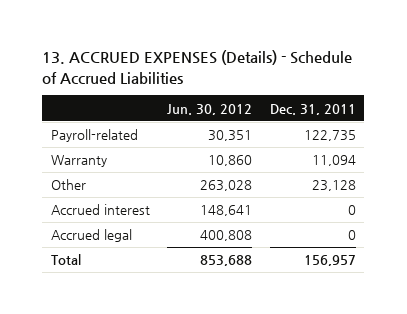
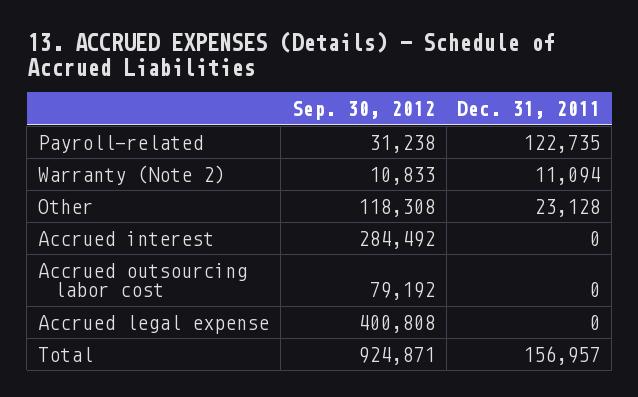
- | Jun. 30, 2012 | Dec. 31, 2011
+ | Sep. 30, 2012 | Dec. 31, 2011
- Warranty | 10,860 | 11,094
+ Warranty (Note 2) | 10,833 | 11,094
- Accrued legal | 400,808 | 0
+ Accrued outsourcing labor cost | 79,192 | 0
+ Accrued legal expense | 400,808 | 0

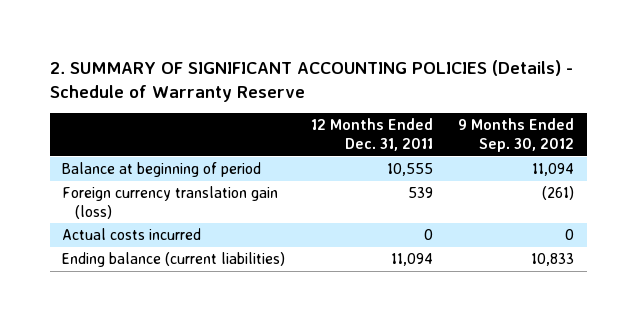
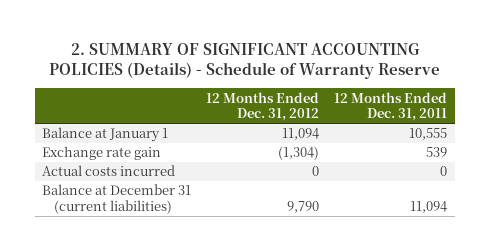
- | 12 Months Ended Dec. 31, 2011 | 9 Months Ended Sep. 30, 2012
+ | 12 Months Ended Dec. 31, 2012 | 12 Months Ended Dec. 31, 2011
- Balance at beginning of period | 10,555 | 11,094
- Foreign currency translation gain (loss) | 539 | (261)
+ Balance at January 1 | 11,094 | 10,555
+ Exchange rate gain | (1,304) | 539
- Ending balance (current liabilities) | 11,094 | 10,833
+ Balance at December 31 (current liabilities) | 9,790 | 11,094

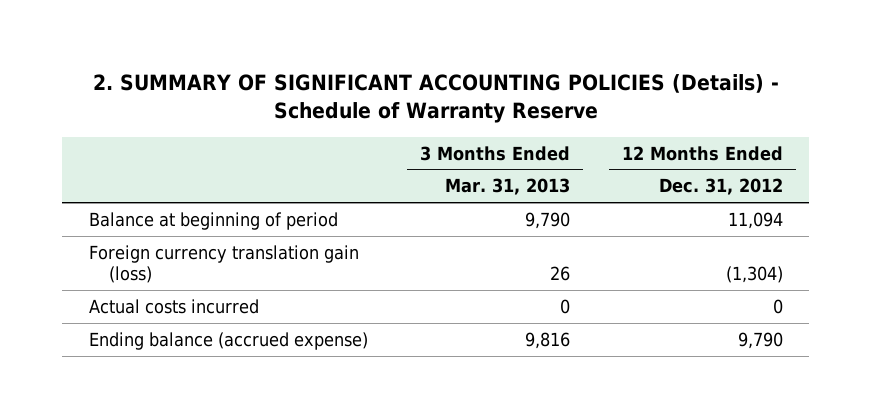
- | 12 Months Ended Dec. 31, 2012 | 12 Months Ended Dec. 31, 2011
+ | 3 Months Ended Mar. 31, 2013 | 12 Months Ended Dec. 31, 2012
- Balance at January 1 | 11,094 | 10,555
- Exchange rate gain | (1,304) | 539
+ Balance at beginning of period | 9,790 | 11,094
+ Foreign currency translation gain (loss) | 26 | (1,304)
- Balance at December 31 (current liabilities) | 9,790 | 11,094
+ Ending balance (accrued expense) | 9,816 | 9,790

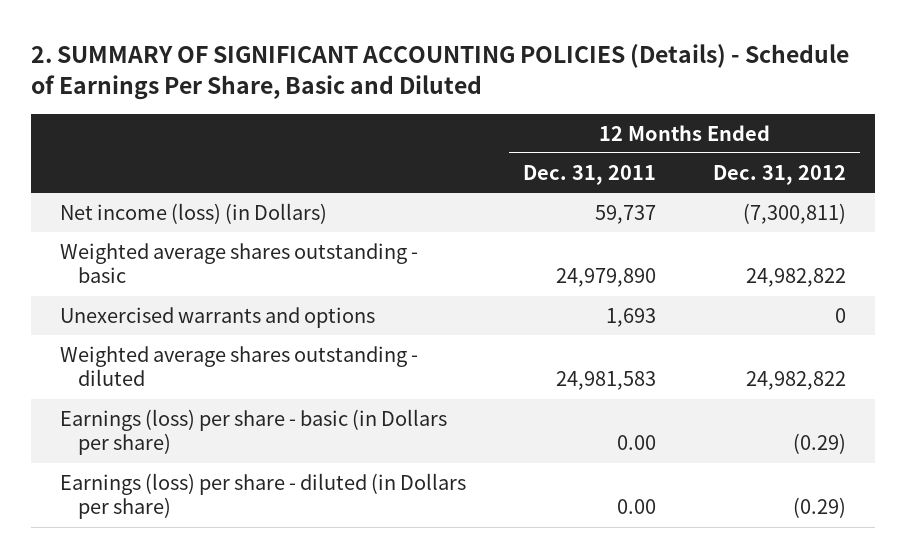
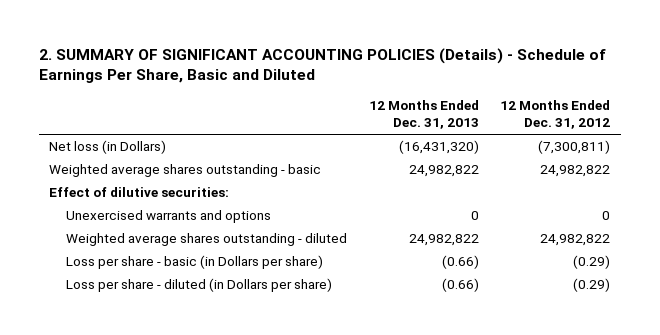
- | 12 Months Ended Dec. 31, 2011 | 12 Months Ended Dec. 31, 2012
+ | 12 Months Ended Dec. 31, 2013 | 12 Months Ended Dec. 31, 2012
- Net income (loss) (in Dollars) | 59,737 | (7,300,811)
+ Net loss (in Dollars) | (16,431,320) | (7,300,811)
+ Effect of dilutive securities:
- Earnings (loss) per share - basic (in Dollars per share) | 0.00 | (0.29)
- Earnings (loss) per share - diluted (in Dollars per share) | 0.00 | (0.29)
+ Loss per share - basic (in Dollars per share) | (0.66) | (0.29)
+ Loss per share - diluted (in Dollars per share) | (0.66) | (0.29)

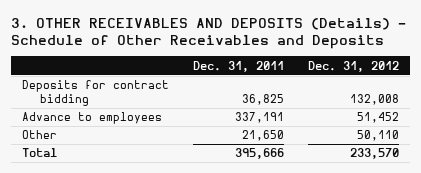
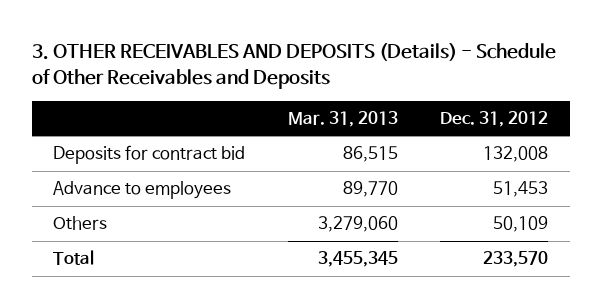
- | Dec. 31, 2011 | Dec. 31, 2012
+ | Mar. 31, 2013 | Dec. 31, 2012
- Deposits for contract bidding | 36,825 | 132,008
- Advance to employees | 337,191 | 51,452
- Other | 21,650 | 50,110
+ Deposits for contract bid | 86,515 | 132,008
+ Advance to employees | 89,770 | 51,453
+ Others | 3,279,060 | 50,109

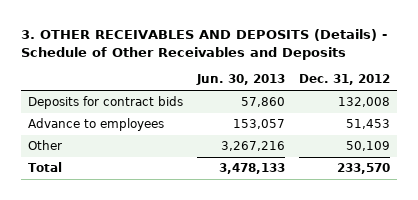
- | Mar. 31, 2013 | Dec. 31, 2012
+ | Jun. 30, 2013 | Dec. 31, 2012
- Deposits for contract bid | 86,515 | 132,008
+ Deposits for contract bids | 57,860 | 132,008
- Others | 3,279,060 | 50,109
+ Other | 3,267,216 | 50,109

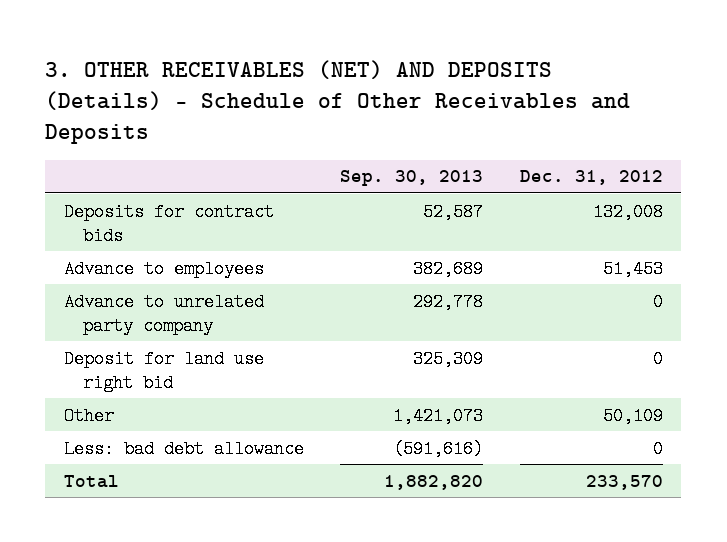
- 3. OTHER RECEIVABLES AND DEPOSITS (Details) - Schedule of Other Receivables and Deposits
+ 3. OTHER RECEIVABLES (NET) AND DEPOSITS (Details) - Schedule of Other Receivables and Deposits
- | Jun. 30, 2013 | Dec. 31, 2012
+ | Sep. 30, 2013 | Dec. 31, 2012
+ Advance to unrelated party company | 292,778 | 0
+ Deposit for land use right bid | 325,309 | 0
+ Less: bad debt allowance | (591,616) | 0

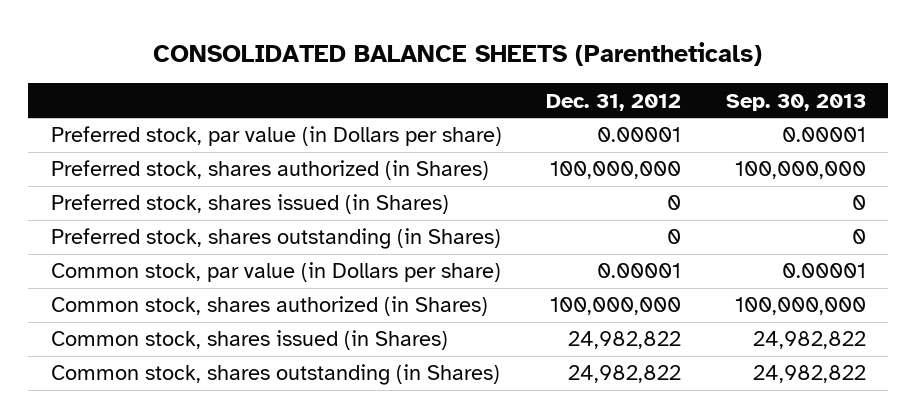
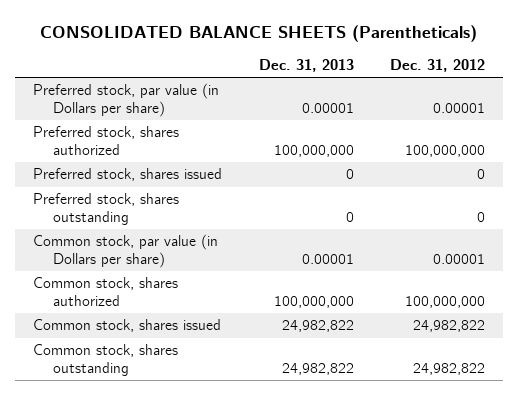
- | Dec. 31, 2012 | Sep. 30, 2013
+ | Dec. 31, 2013 | Dec. 31, 2012
- Preferred stock, shares authorized (in Shares) | 100,000,000 | 100,000,000
- Preferred stock, shares issued (in Shares) | 0 | 0
- Preferred stock, shares outstanding (in Shares) | 0 | 0
+ Preferred stock, shares authorized | 100,000,000 | 100,000,000
+ Preferred stock, shares issued | 0 | 0
+ Preferred stock, shares outstanding | 0 | 0
- Common stock, shares authorized (in Shares) | 100,000,000 | 100,000,000
- Common stock, shares issued (in Shares) | 24,982,822 | 24,982,822
- Common stock, shares outstanding (in Shares) | 24,982,822 | 24,982,822
+ Common stock, shares authorized | 100,000,000 | 100,000,000
+ Common stock, shares issued | 24,982,822 | 24,982,822
+ Common stock, shares outstanding | 24,982,822 | 24,982,822

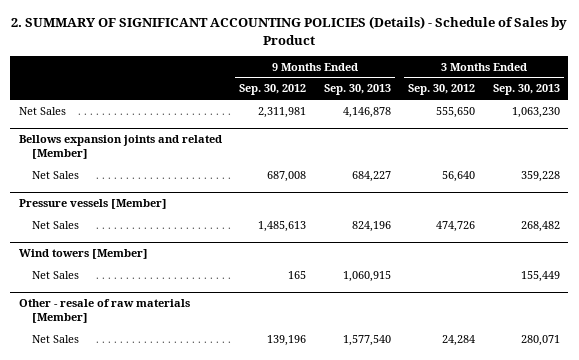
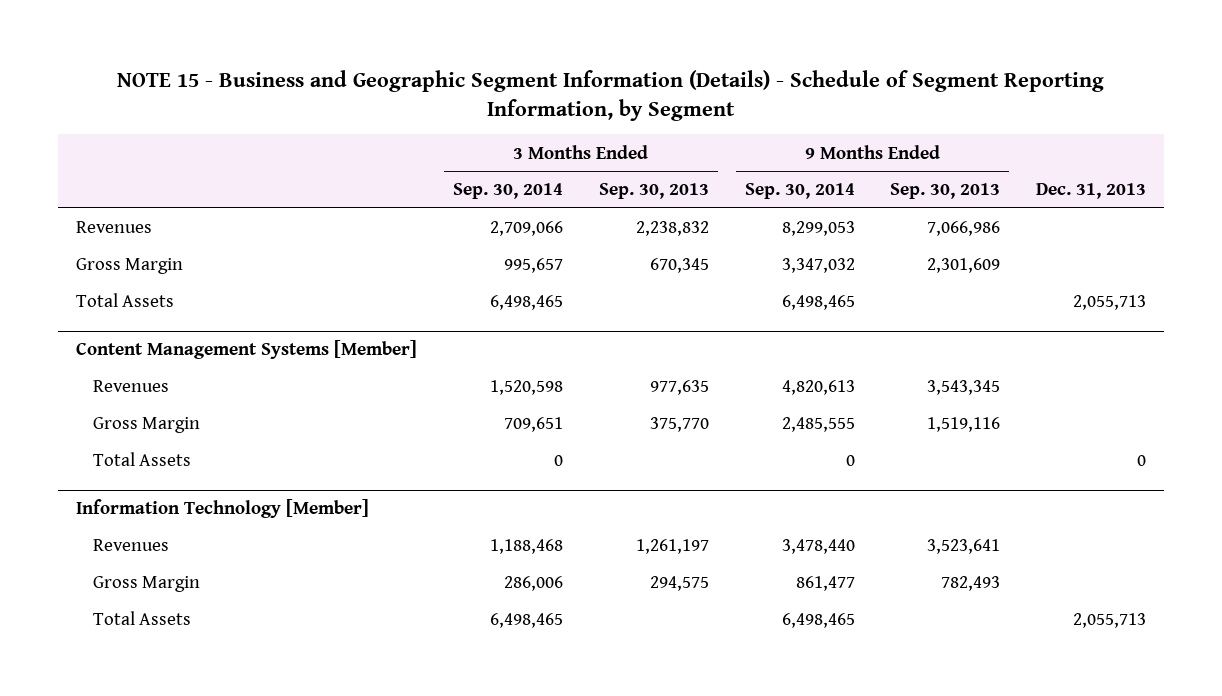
- 2. SUMMARY OF SIGNIFICANT ACCOUNTING POLICIES (Details) - Schedule of Sales by Product
+ NOTE 15 - Business and Geographic Segment Information (Details) - Schedule of Segment Reporting Information, by Segment
- | 9 Months Ended Sep. 30, 2012 | 9 Months Ended Sep. 30, 2013 | 3 Months Ended Sep. 30, 2012 | 3 Months Ended Sep. 30, 2013
+ | 3 Months Ended Sep. 30, 2014 | 3 Months Ended Sep. 30, 2013 | 9 Months Ended Sep. 30, 2014 | 9 Months Ended Sep. 30, 2013 | Dec. 31, 2013
- Net Sales | 2,311,981 | 4,146,878 | 555,650 | 1,063,230
- Bellows expansion joints and related [Member]
- Net Sales | 687,008 | 684,227 | 56,640 | 359,228
- Pressure vessels [Member]
- Net Sales | 1,485,613 | 824,196 | 474,726 | 268,482
- Wind towers [Member]
- Net Sales | 165 | 1,060,915 | | 155,449
- Other - resale of raw materials [Member]
- Net Sales | 139,196 | 1,577,540 | 24,284 | 280,071
+ Revenues | 2,709,066 | 2,238,832 | 8,299,053 | 7,066,986 |
+ Gross Margin | 995,657 | 670,345 | 3,347,032 | 2,301,609 |
+ Total Assets | 6,498,465 | | 6,498,465 | | 2,055,713
+ Content Management Systems [Member]
+ Revenues | 1,520,598 | 977,635 | 4,820,613 | 3,543,345 |
+ Gross Margin | 709,651 | 375,770 | 2,485,555 | 1,519,116 |
+ Total Assets | 0 | | 0 | | 0
+ Information Technology [Member]
+ Revenues | 1,188,468 | 1,261,197 | 3,478,440 | 3,523,641 |
+ Gross Margin | 286,006 | 294,575 | 861,477 | 782,493 |
+ Total Assets | 6,498,465 | | 6,498,465 | | 2,055,713

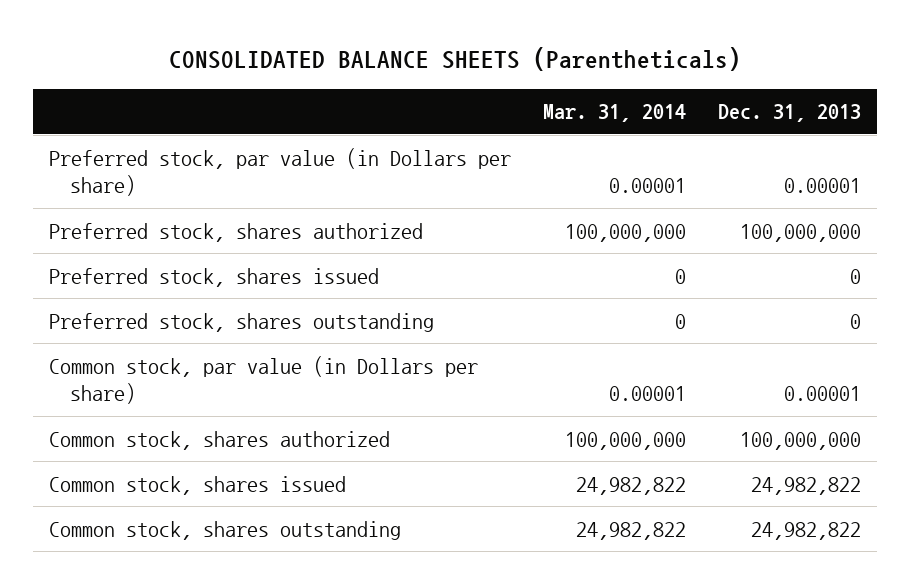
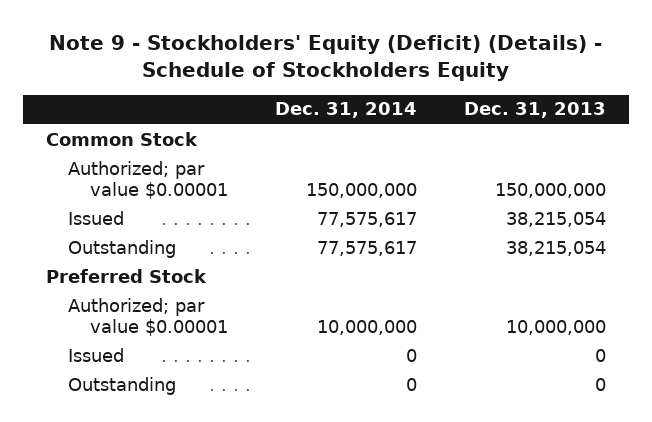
- CONSOLIDATED BALANCE SHEETS (Parentheticals)
+ Note 9 - Stockholders' Equity (Deficit) (Details) - Schedule of Stockholders Equity
- | Mar. 31, 2014 | Dec. 31, 2013
+ | Dec. 31, 2014 | Dec. 31, 2013
- Preferred stock, par value (in Dollars per share) | 0.00001 | 0.00001
- Preferred stock, shares authorized | 100,000,000 | 100,000,000
- Preferred stock, shares issued | 0 | 0
- Preferred stock, shares outstanding | 0 | 0
- Common stock, par value (in Dollars per share) | 0.00001 | 0.00001
- Common stock, shares authorized | 100,000,000 | 100,000,000
- Common stock, shares issued | 24,982,822 | 24,982,822
- Common stock, shares outstanding | 24,982,822 | 24,982,822
+ Common Stock
+ Authorized; par value $0.00001 | 150,000,000 | 150,000,000
+ Issued | 77,575,617 | 38,215,054
+ Outstanding | 77,575,617 | 38,215,054
+ Preferred Stock
+ Authorized; par value $0.00001 | 10,000,000 | 10,000,000
+ Issued | 0 | 0
+ Outstanding | 0 | 0

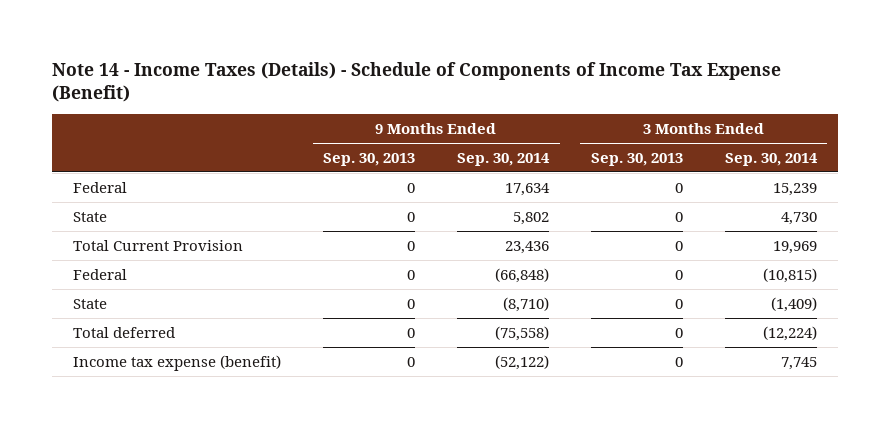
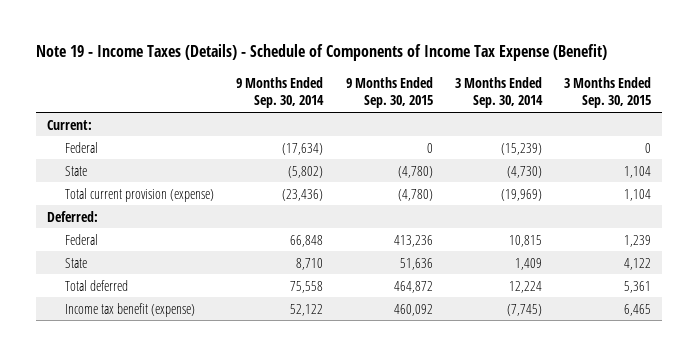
- Note 14 - Income Taxes (Details) - Schedule of Components of Income Tax Expense (Benefit)
+ Note 19 - Income Taxes (Details) - Schedule of Components of Income Tax Expense (Benefit)
- | 9 Months Ended Sep. 30, 2013 | 9 Months Ended Sep. 30, 2014 | 3 Months Ended Sep. 30, 2013 | 3 Months Ended Sep. 30, 2014
+ | 9 Months Ended Sep. 30, 2014 | 9 Months Ended Sep. 30, 2015 | 3 Months Ended Sep. 30, 2014 | 3 Months Ended Sep. 30, 2015
- Federal | 0 | 17,634 | 0 | 15,239
- State | 0 | 5,802 | 0 | 4,730
- Total Current Provision | 0 | 23,436 | 0 | 19,969
- Federal | 0 | (66,848) | 0 | (10,815)
- State | 0 | (8,710) | 0 | (1,409)
- Total deferred | 0 | (75,558) | 0 | (12,224)
- Income tax expense (benefit) | 0 | (52,122) | 0 | 7,745
+ Current:
+ Federal | (17,634) | 0 | (15,239) | 0
+ State | (5,802) | (4,780) | (4,730) | 1,104
+ Total current provision (expense) | (23,436) | (4,780) | (19,969) | 1,104
+ Deferred:
+ Federal | 66,848 | 413,236 | 10,815 | 1,239
+ State | 8,710 | 51,636 | 1,409 | 4,122
+ Total deferred | 75,558 | 464,872 | 12,224 | 5,361
+ Income tax benefit (expense) | 52,122 | 460,092 | (7,745) | 6,465

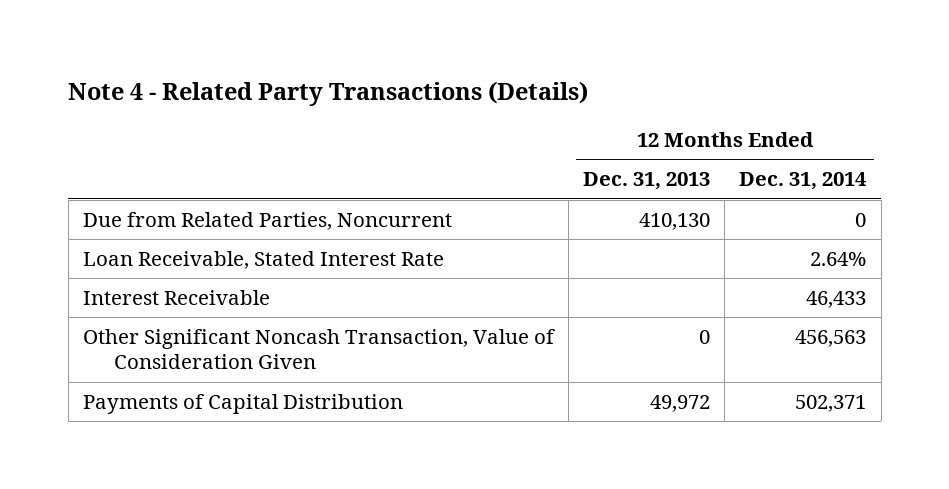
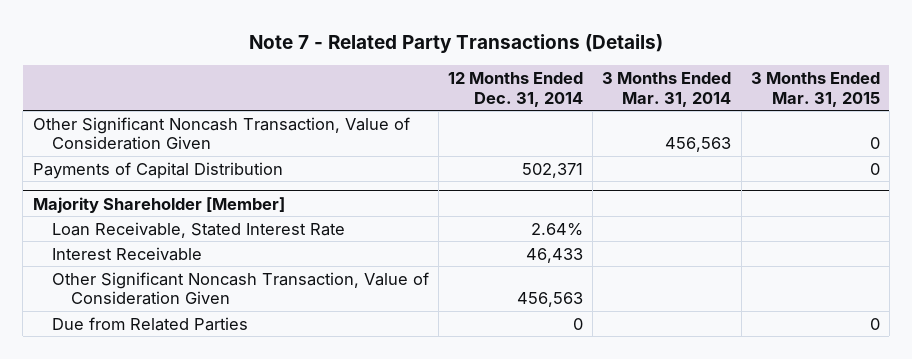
- Note 4 - Related Party Transactions (Details)
+ Note 7 - Related Party Transactions (Details)
- | 12 Months Ended Dec. 31, 2013 | 12 Months Ended Dec. 31, 2014
+ | 12 Months Ended Dec. 31, 2014 | 3 Months Ended Mar. 31, 2014 | 3 Months Ended Mar. 31, 2015
- Due from Related Parties, Noncurrent | 410,130 | 0
+ Other Significant Noncash Transaction, Value of Consideration Given | | 456,563 | 0
moved up: Payments of Capital Distribution | 502,371 | | 0
+ Majority Shareholder [Member]
+ Due from Related Parties | 0 | | 0

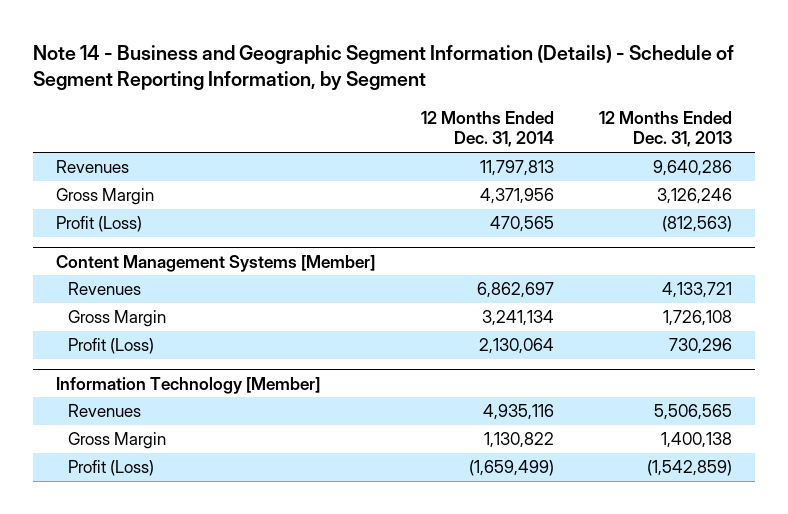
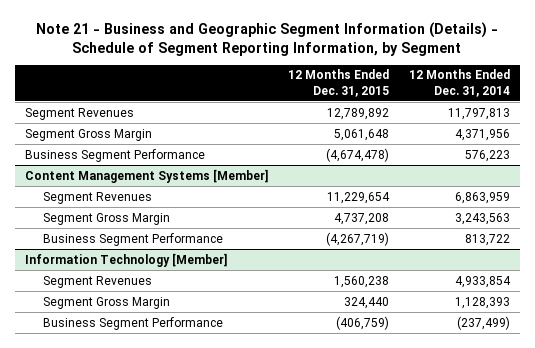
- Note 14 - Business and Geographic Segment Information (Details) - Schedule of Segment Reporting Information, by Segment
+ Note 21 - Business and Geographic Segment Information (Details) - Schedule of Segment Reporting Information, by Segment
- | 12 Months Ended Dec. 31, 2014 | 12 Months Ended Dec. 31, 2013
+ | 12 Months Ended Dec. 31, 2015 | 12 Months Ended Dec. 31, 2014
- Revenues | 11,797,813 | 9,640,286
- Gross Margin | 4,371,956 | 3,126,246
- Profit (Loss) | 470,565 | (812,563)
+ Segment Revenues | 12,789,892 | 11,797,813
+ Segment Gross Margin | 5,061,648 | 4,371,956
+ Business Segment Performance | (4,674,478) | 576,223
@ Content Management Systems [Member]
- Revenues | 6,862,697 | 4,133,721
- Gross Margin | 3,241,134 | 1,726,108
- Profit (Loss) | 2,130,064 | 730,296
+ Segment Revenues | 11,229,654 | 6,863,959
+ Segment Gross Margin | 4,737,208 | 3,243,563
+ Business Segment Performance | (4,267,719) | 813,722
@ Information Technology [Member]
- Revenues | 4,935,116 | 5,506,565
- Gross Margin | 1,130,822 | 1,400,138
- Profit (Loss) | (1,659,499) | (1,542,859)
+ Segment Revenues | 1,560,238 | 4,933,854
+ Segment Gross Margin | 324,440 | 1,128,393
+ Business Segment Performance | (406,759) | (237,499)

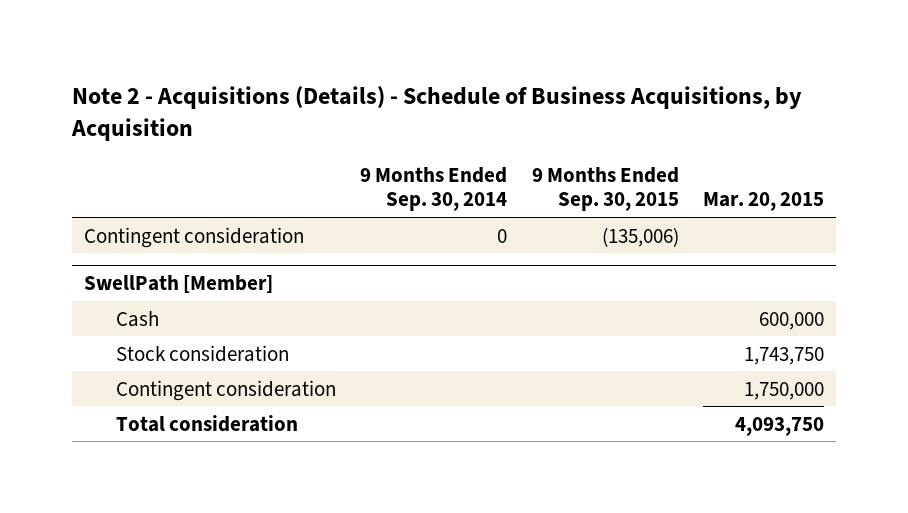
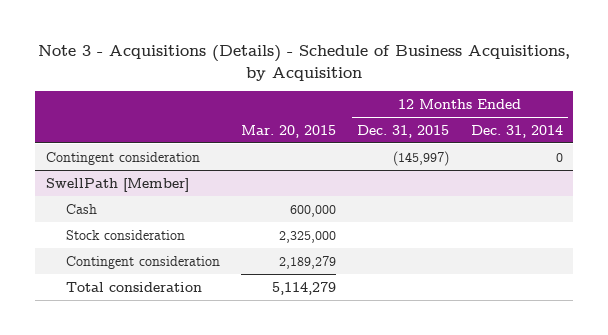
- Note 2 - Acquisitions (Details) - Schedule of Business Acquisitions, by Acquisition
+ Note 3 - Acquisitions (Details) - Schedule of Business Acquisitions, by Acquisition
- | 9 Months Ended Sep. 30, 2014 | 9 Months Ended Sep. 30, 2015 | Mar. 20, 2015
+ | Mar. 20, 2015 | 12 Months Ended Dec. 31, 2015 | 12 Months Ended Dec. 31, 2014
@ SwellPath [Member]
- Stock consideration | | | 1,743,750
- Contingent consideration | | | 1,750,000
- Total consideration | | | 4,093,750
+ Stock consideration | 2,325,000 | |
+ Contingent consideration | 2,189,279 | |
+ Total consideration | 5,114,279 | |

